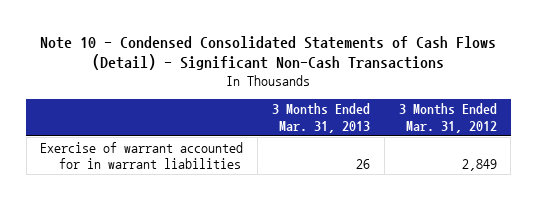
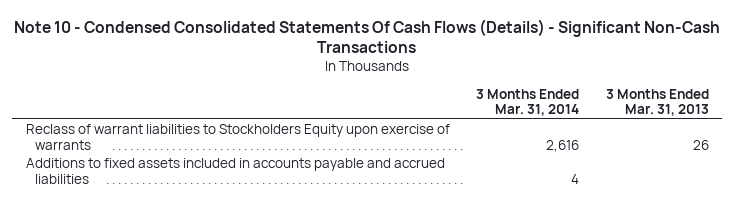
- Note 10 - Condensed Consolidated Statements of Cash Flows (Detail) - Significant Non-Cash Transactions
+ Note 10 - Condensed Consolidated Statements Of Cash Flows (Details) - Significant Non-Cash Transactions
- | 3 Months Ended Mar. 31, 2013 | 3 Months Ended Mar. 31, 2012
+ | 3 Months Ended Mar. 31, 2014 | 3 Months Ended Mar. 31, 2013
- Exercise of warrant accounted for in warrant liabilities | 26 | 2,849
+ Reclass of warrant liabilities to Stockholders Equity upon exercise of warrants | 2,616 | 26
+ Additions to fixed assets included in accounts payable and accrued liabilities | 4 |

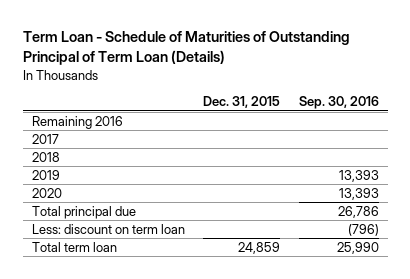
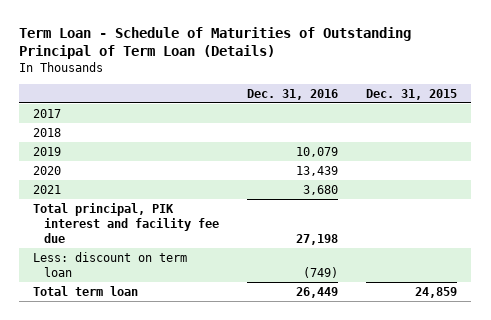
- | Dec. 31, 2015 | Sep. 30, 2016
+ | Dec. 31, 2016 | Dec. 31, 2015
- Remaining 2016
- Total principal due | | 26,786
+ 2021 | 3,680 |
+ Total principal, PIK interest and facility fee due | 27,198 |

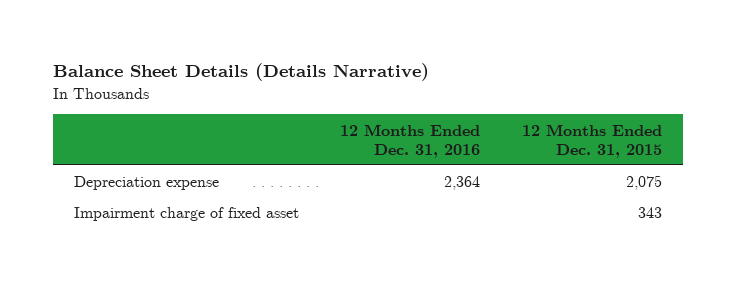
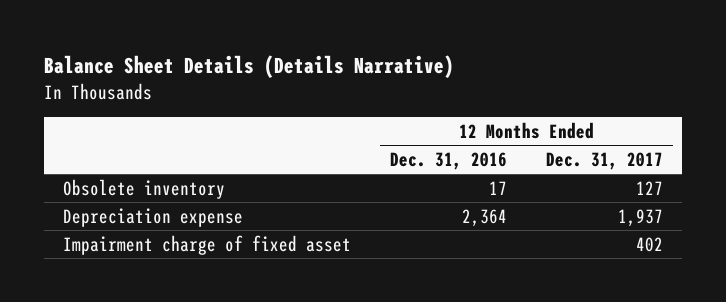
- | 12 Months Ended Dec. 31, 2016 | 12 Months Ended Dec. 31, 2015
+ | 12 Months Ended Dec. 31, 2016 | 12 Months Ended Dec. 31, 2017
+ Obsolete inventory | 17 | 127

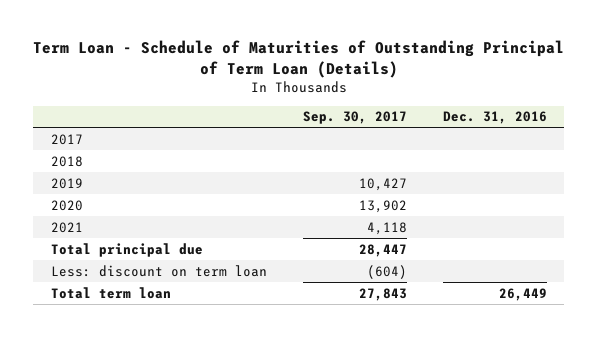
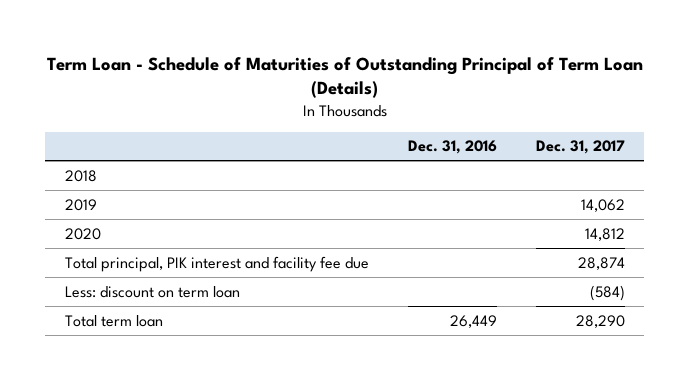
- | Sep. 30, 2017 | Dec. 31, 2016
+ | Dec. 31, 2016 | Dec. 31, 2017
- 2017
- 2021 | 4,118 |
- Total principal due | 28,447 |
+ Total principal, PIK interest and facility fee due | | 28,874

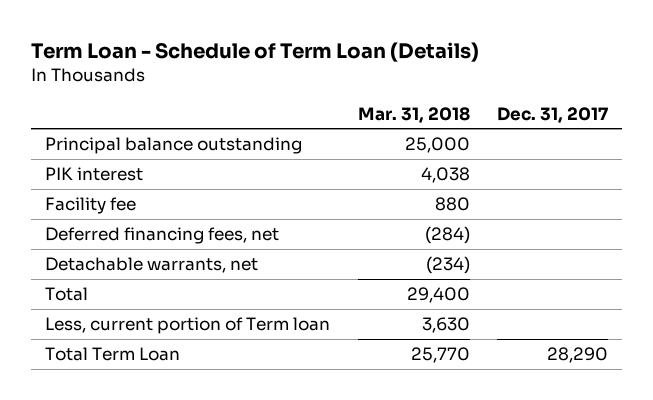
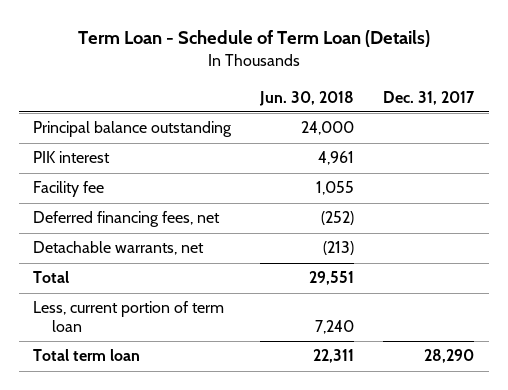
- | Mar. 31, 2018 | Dec. 31, 2017
+ | Jun. 30, 2018 | Dec. 31, 2017
- Less, current portion of Term loan | 3,630 |
- Total Term Loan | 25,770 | 28,290
+ Less, current portion of term loan | 7,240 |
+ Total term loan | 22,311 | 28,290

